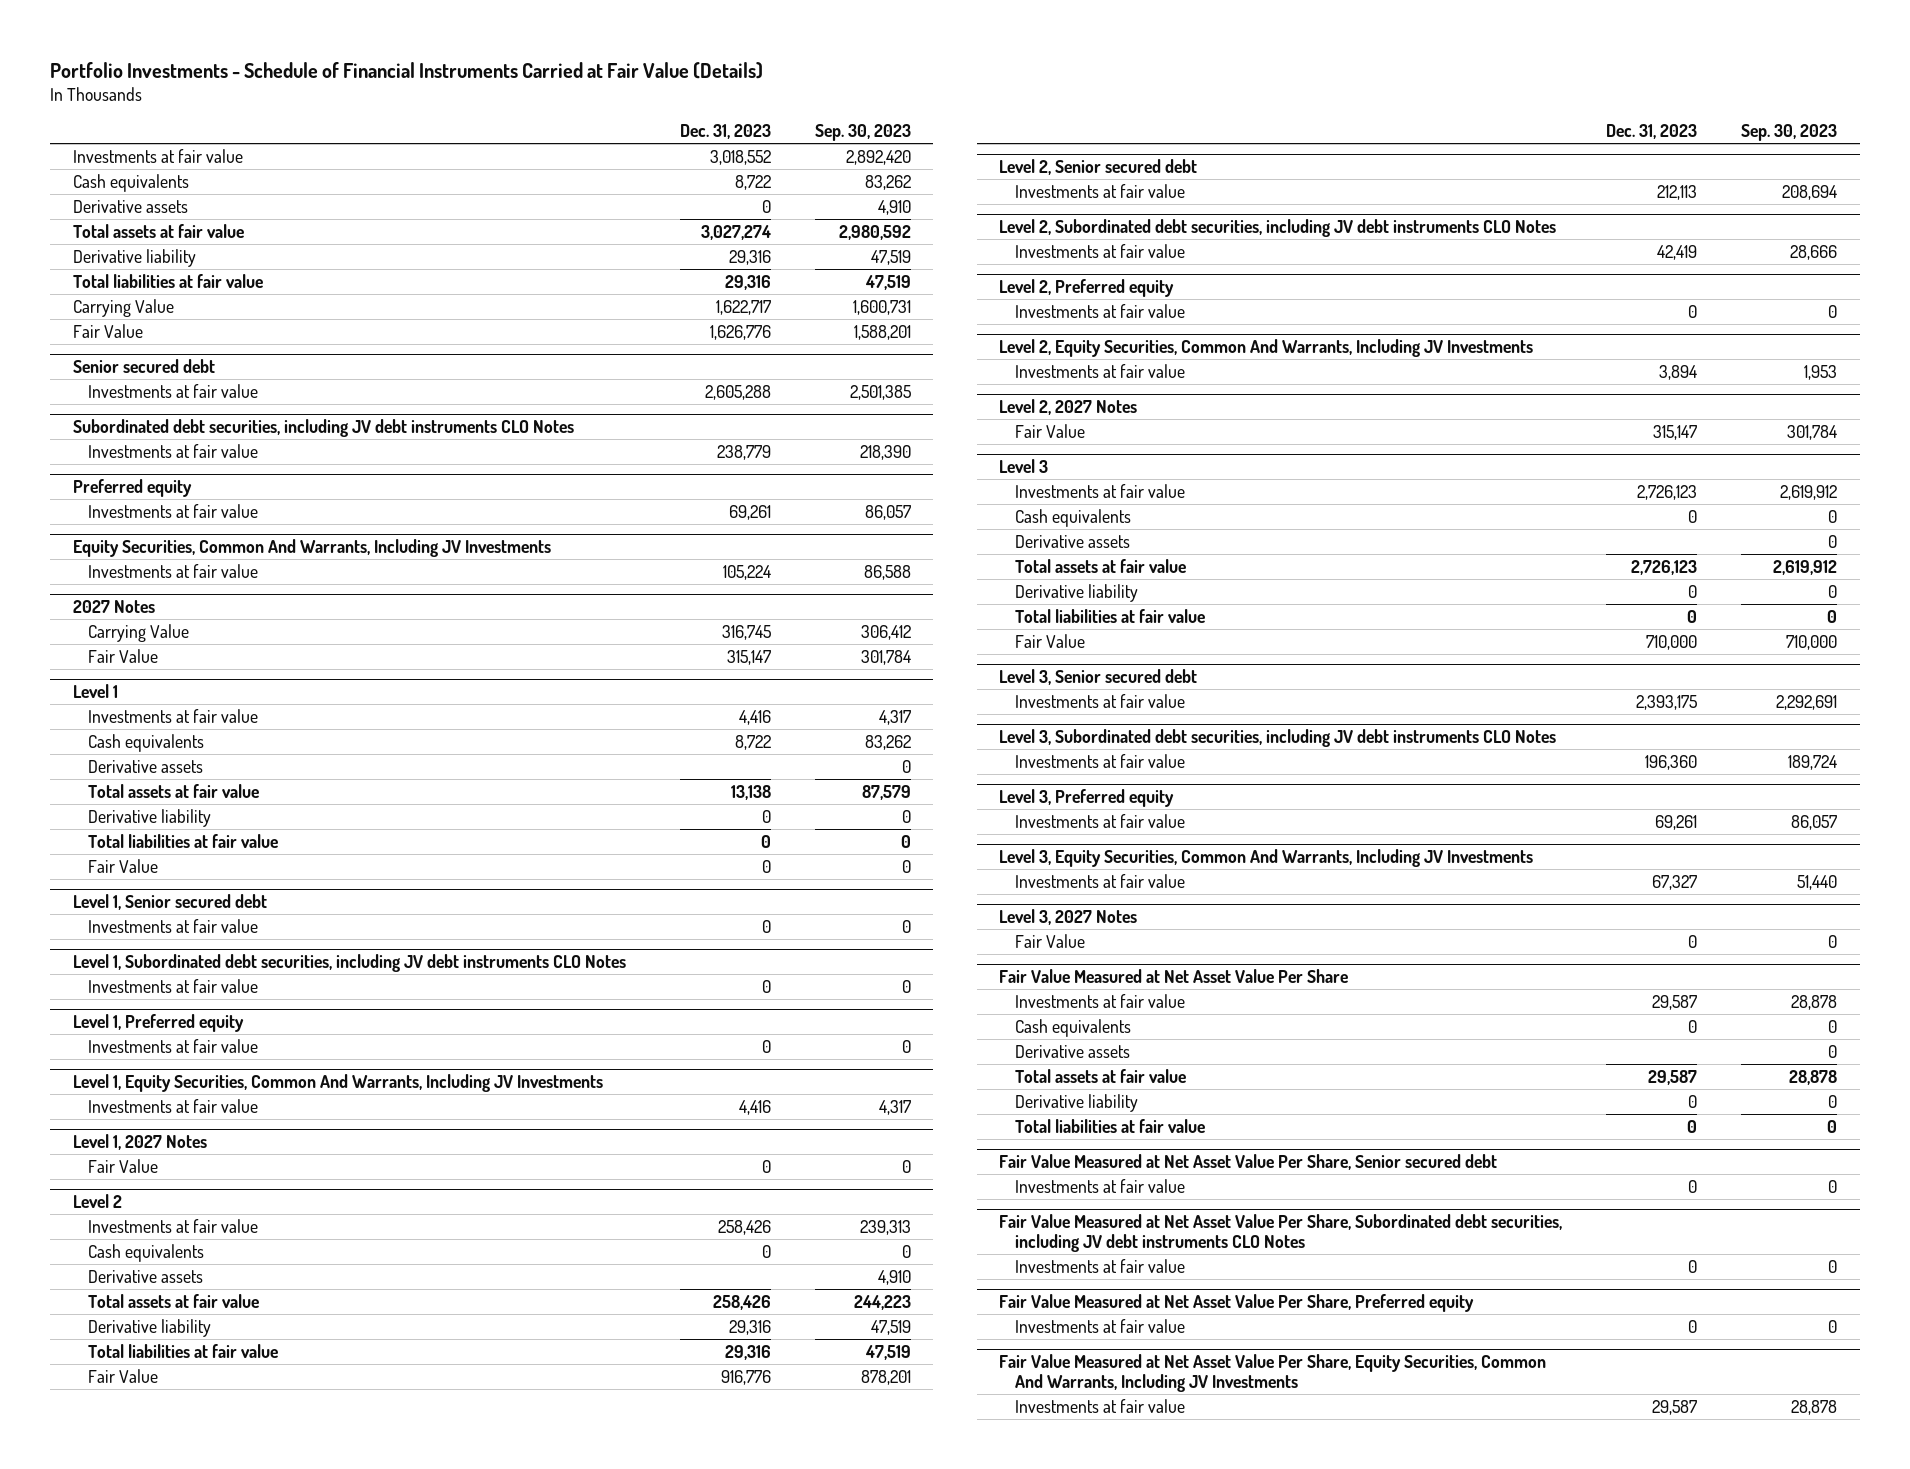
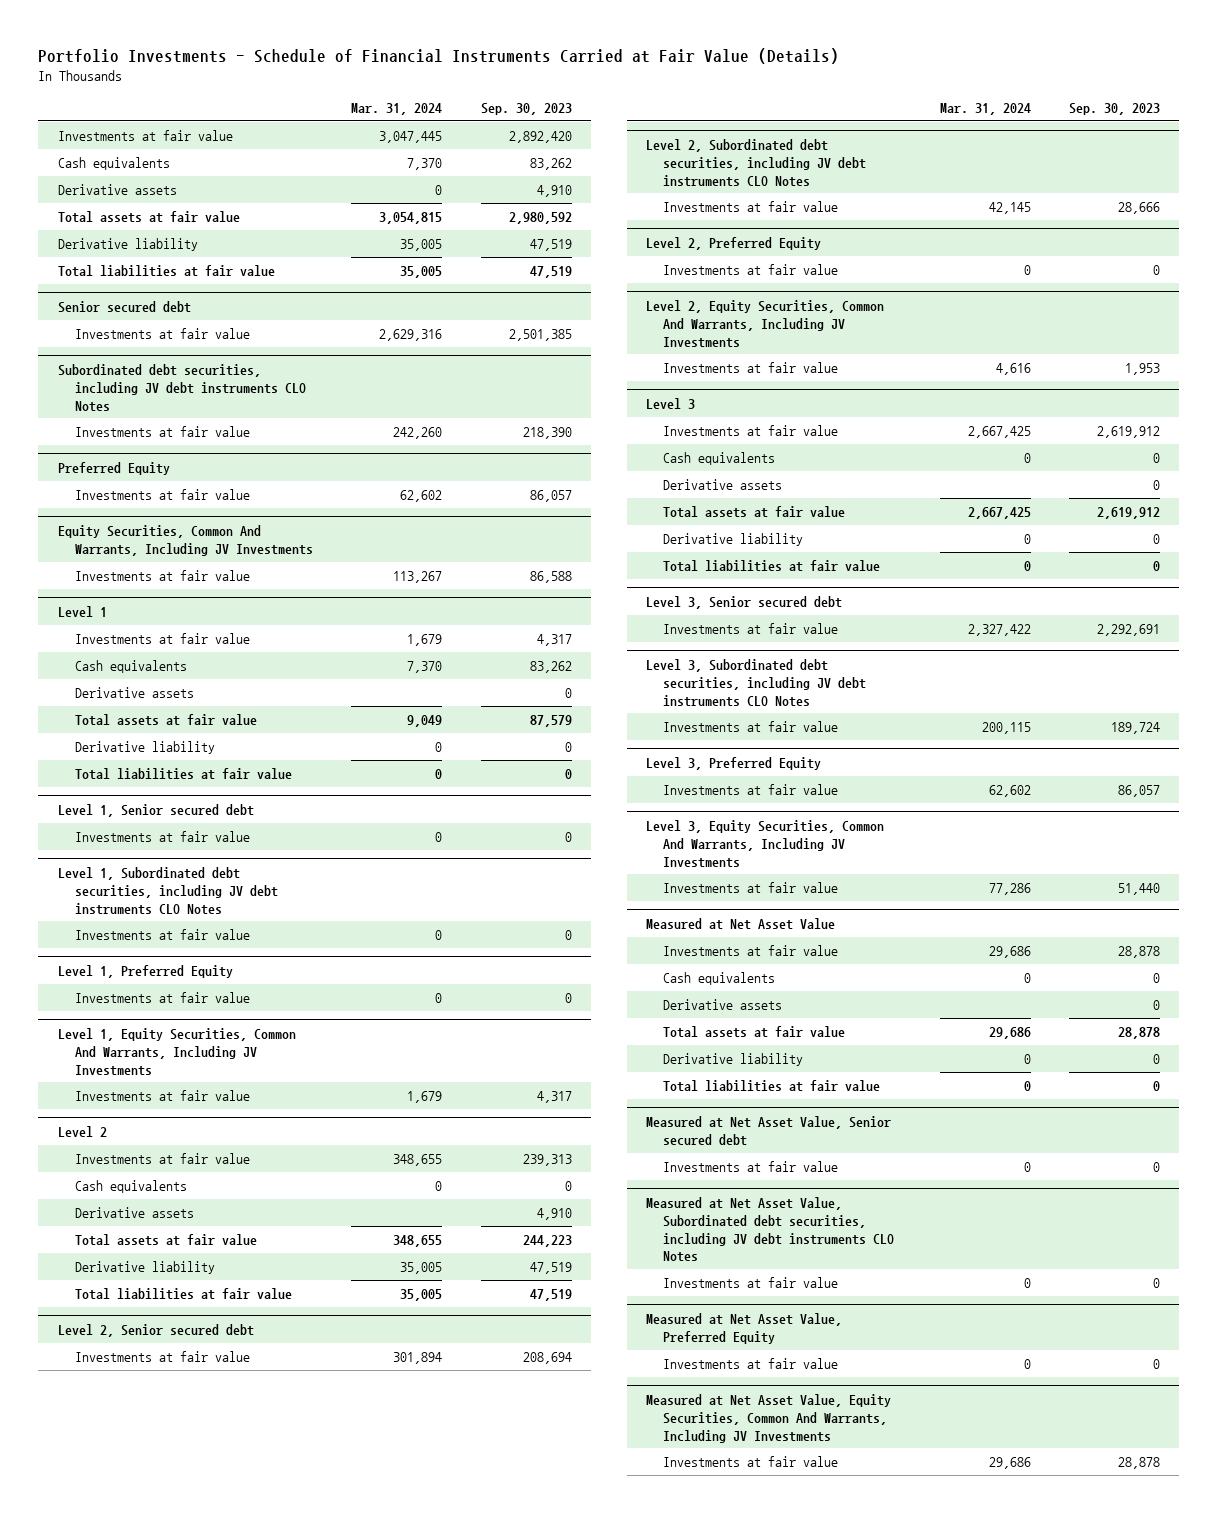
- | Dec. 31, 2023 | Sep. 30, 2023
+ | Mar. 31, 2024 | Sep. 30, 2023
- Carrying Value | 1,622,717 | 1,600,731
- Fair Value | 1,626,776 | 1,588,201
- Preferred equity
+ Preferred Equity
- 2027 Notes
- Carrying Value | 316,745 | 306,412
- Fair Value | 315,147 | 301,784
@ Level 1
- Fair Value | 0 | 0
- Level 1, Preferred equity
+ Level 1, Preferred Equity
- Level 1, 2027 Notes
- Fair Value | 0 | 0
@ Level 2
- Fair Value | 916,776 | 878,201
- Level 2, Preferred equity
+ Level 2, Preferred Equity
- Level 2, 2027 Notes
- Fair Value | 315,147 | 301,784
@ Level 3
- Fair Value | 710,000 | 710,000
- Level 3, Preferred equity
+ Level 3, Preferred Equity
- Level 3, 2027 Notes
- Fair Value | 0 | 0
- Fair Value Measured at Net Asset Value Per Share
+ Measured at Net Asset Value
- Fair Value Measured at Net Asset Value Per Share, Senior secured debt
+ Measured at Net Asset Value, Senior secured debt
- Fair Value Measured at Net Asset Value Per Share, Subordinated debt securities, including JV debt instruments CLO Notes
+ Measured at Net Asset Value, Subordinated debt securities, including JV debt instruments CLO Notes
- Fair Value Measured at Net Asset Value Per Share, Preferred equity
+ Measured at Net Asset Value, Preferred Equity
- Fair Value Measured at Net Asset Value Per Share, Equity Securities, Common And Warrants, Including JV Investments
+ Measured at Net Asset Value, Equity Securities, Common And Warrants, Including JV Investments

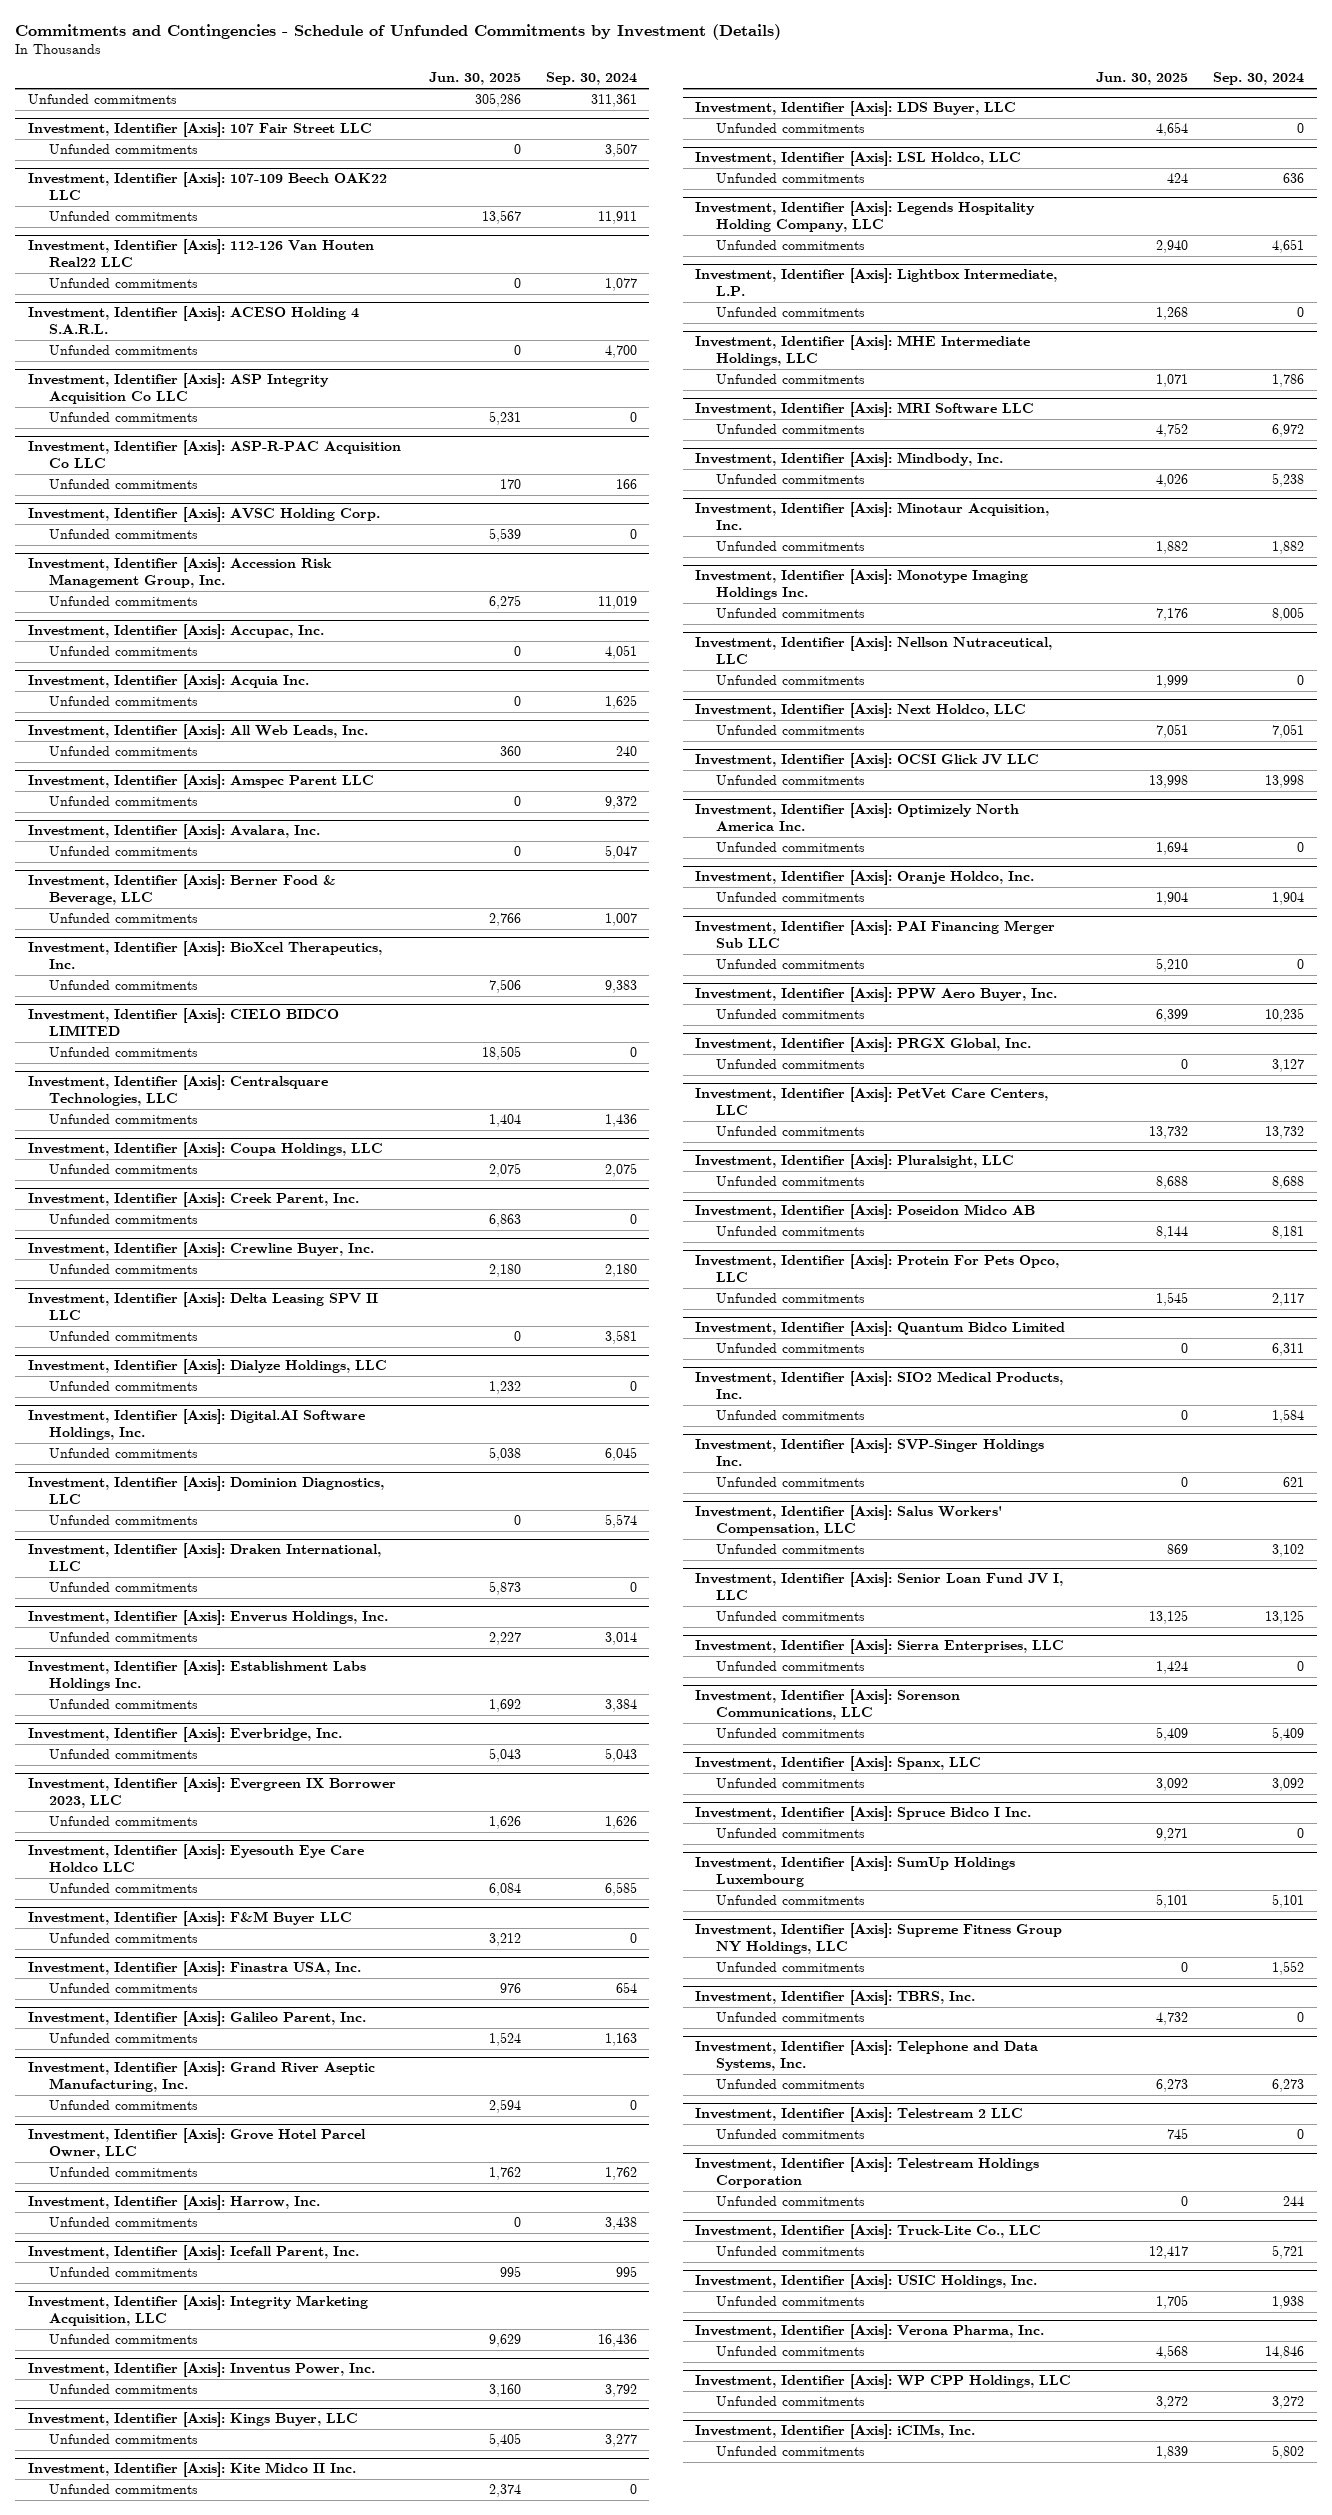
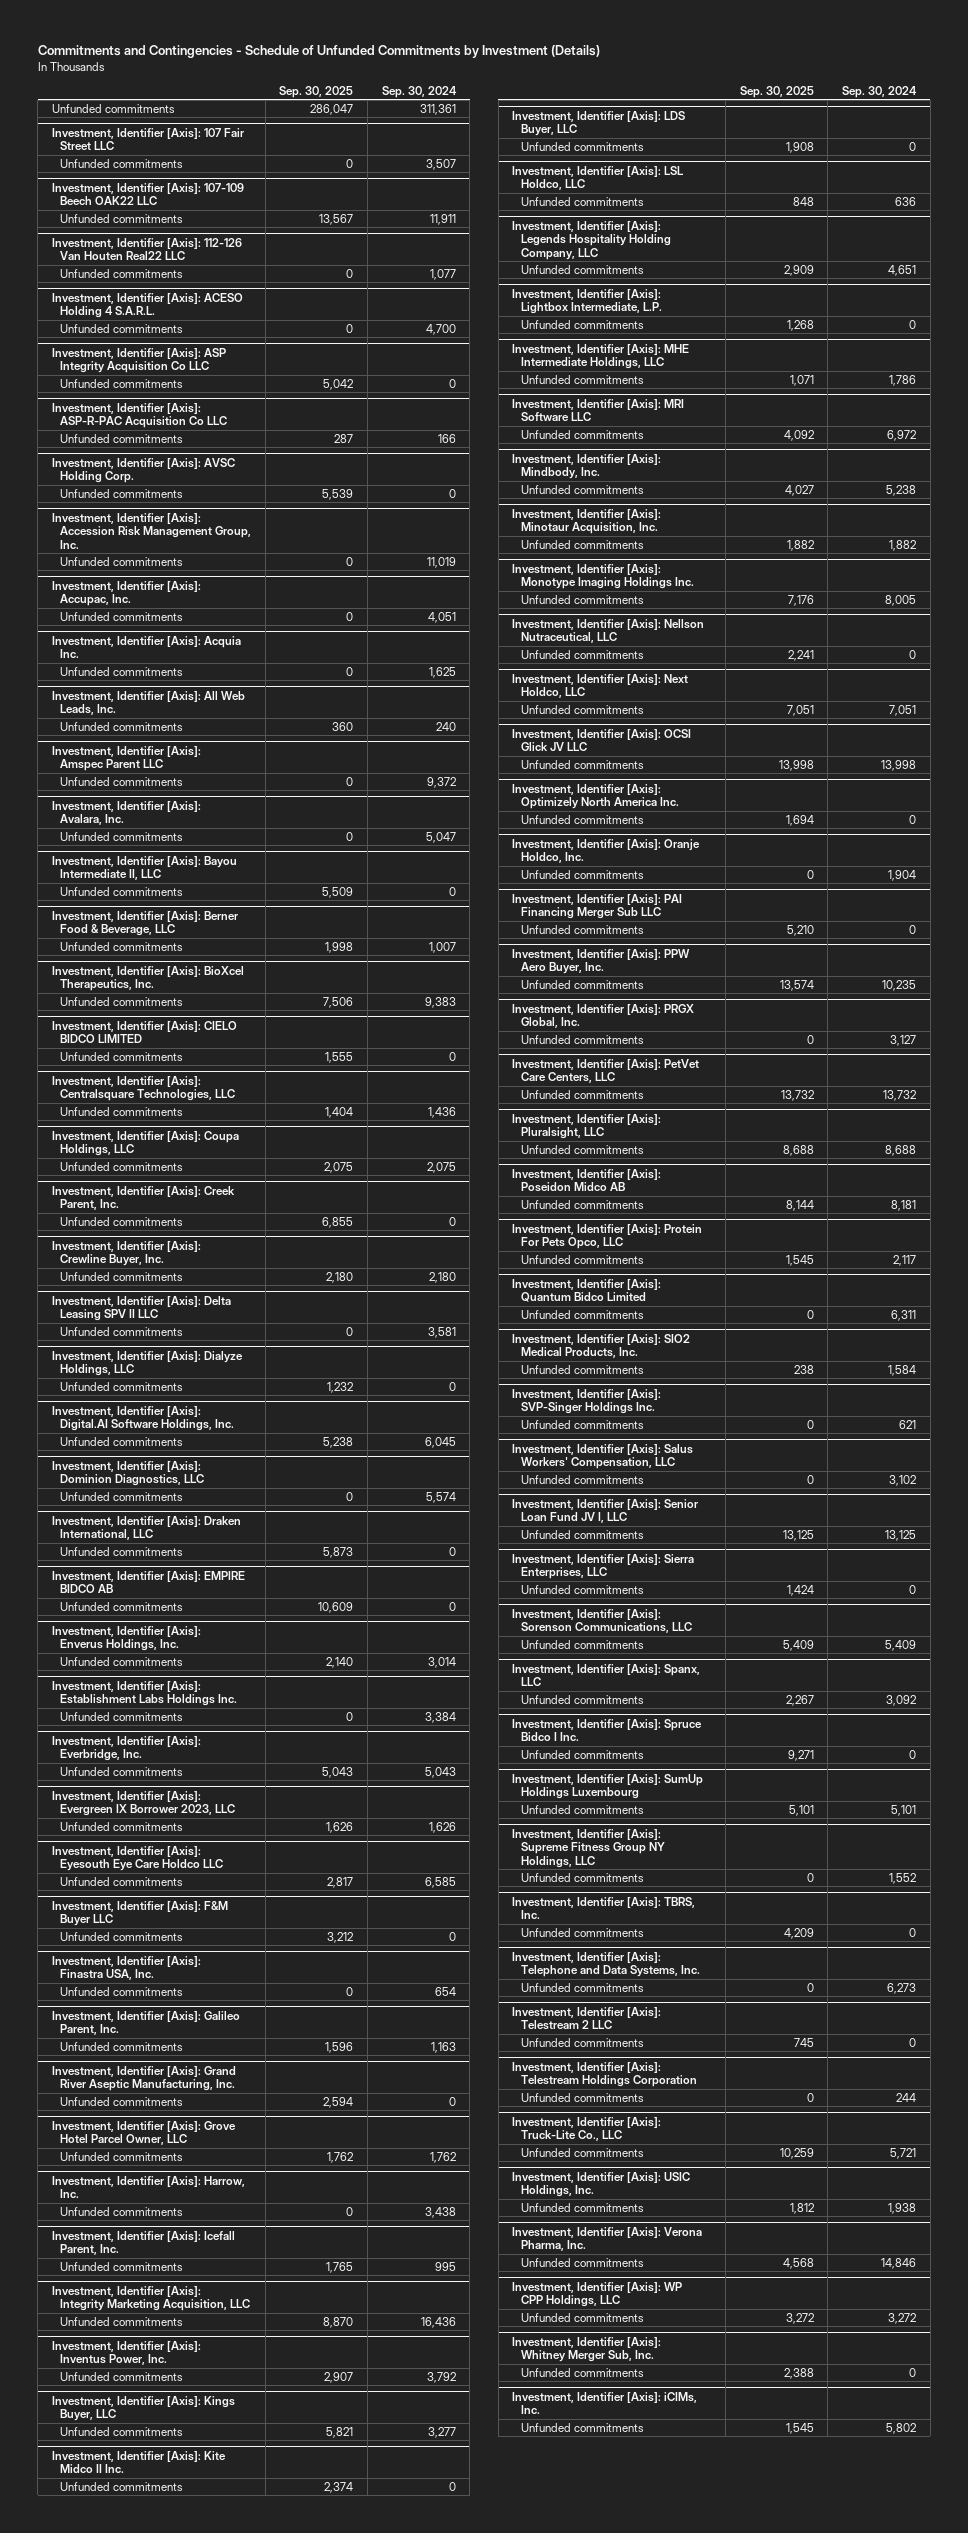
- | Jun. 30, 2025 | Sep. 30, 2024
+ | Sep. 30, 2025 | Sep. 30, 2024
+ Investment, Identifier [Axis]: Bayou Intermediate II, LLC
+ Unfunded commitments | 5,509 | 0
+ Investment, Identifier [Axis]: EMPIRE BIDCO AB
+ Unfunded commitments | 10,609 | 0
+ Investment, Identifier [Axis]: Whitney Merger Sub, Inc.
+ Unfunded commitments | 2,388 | 0

